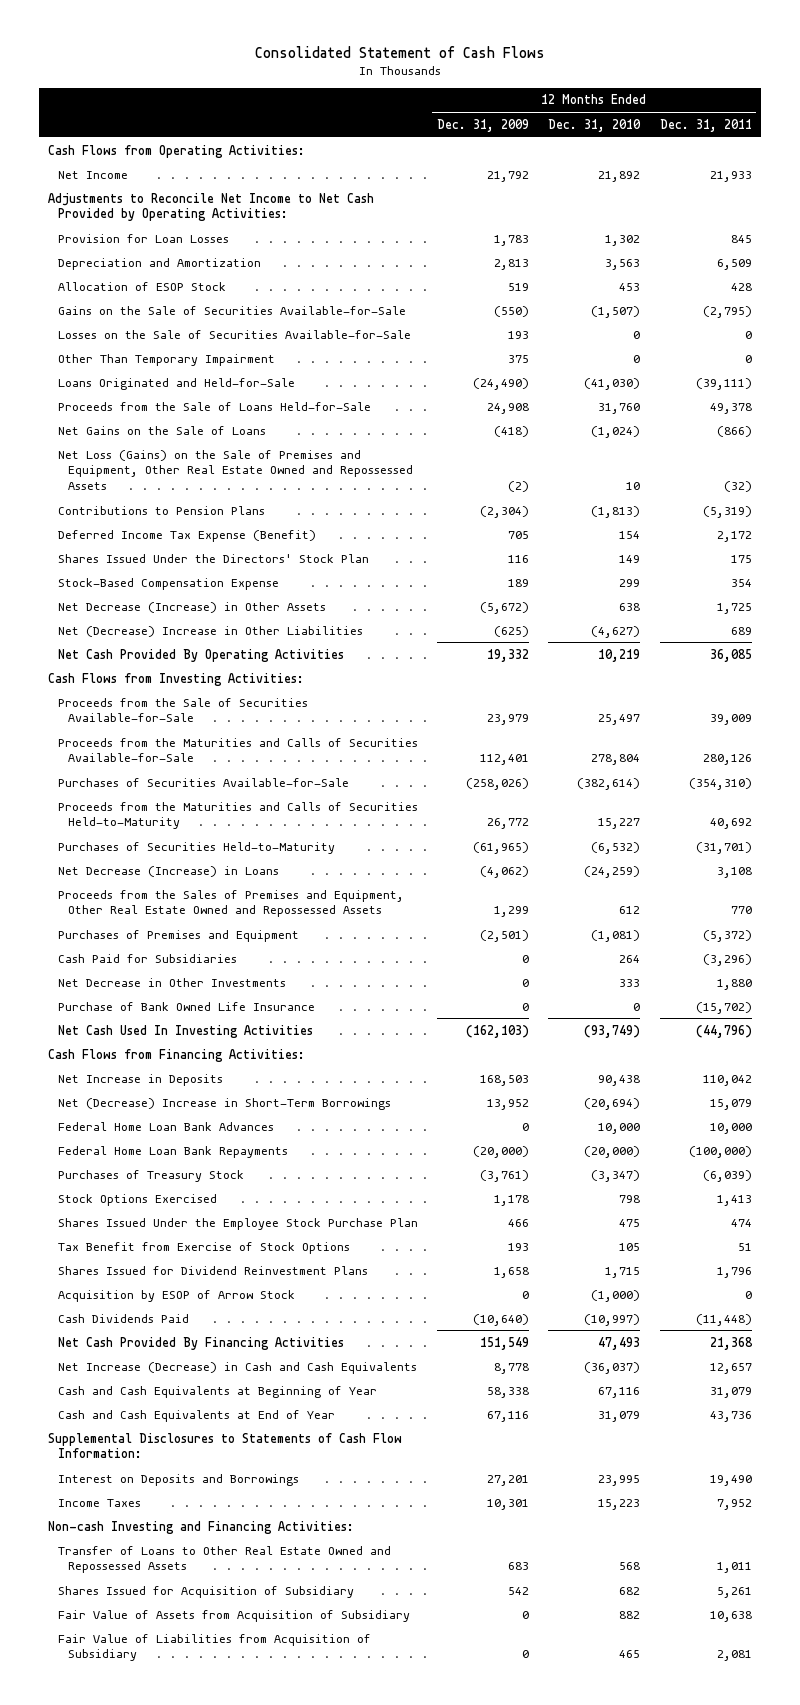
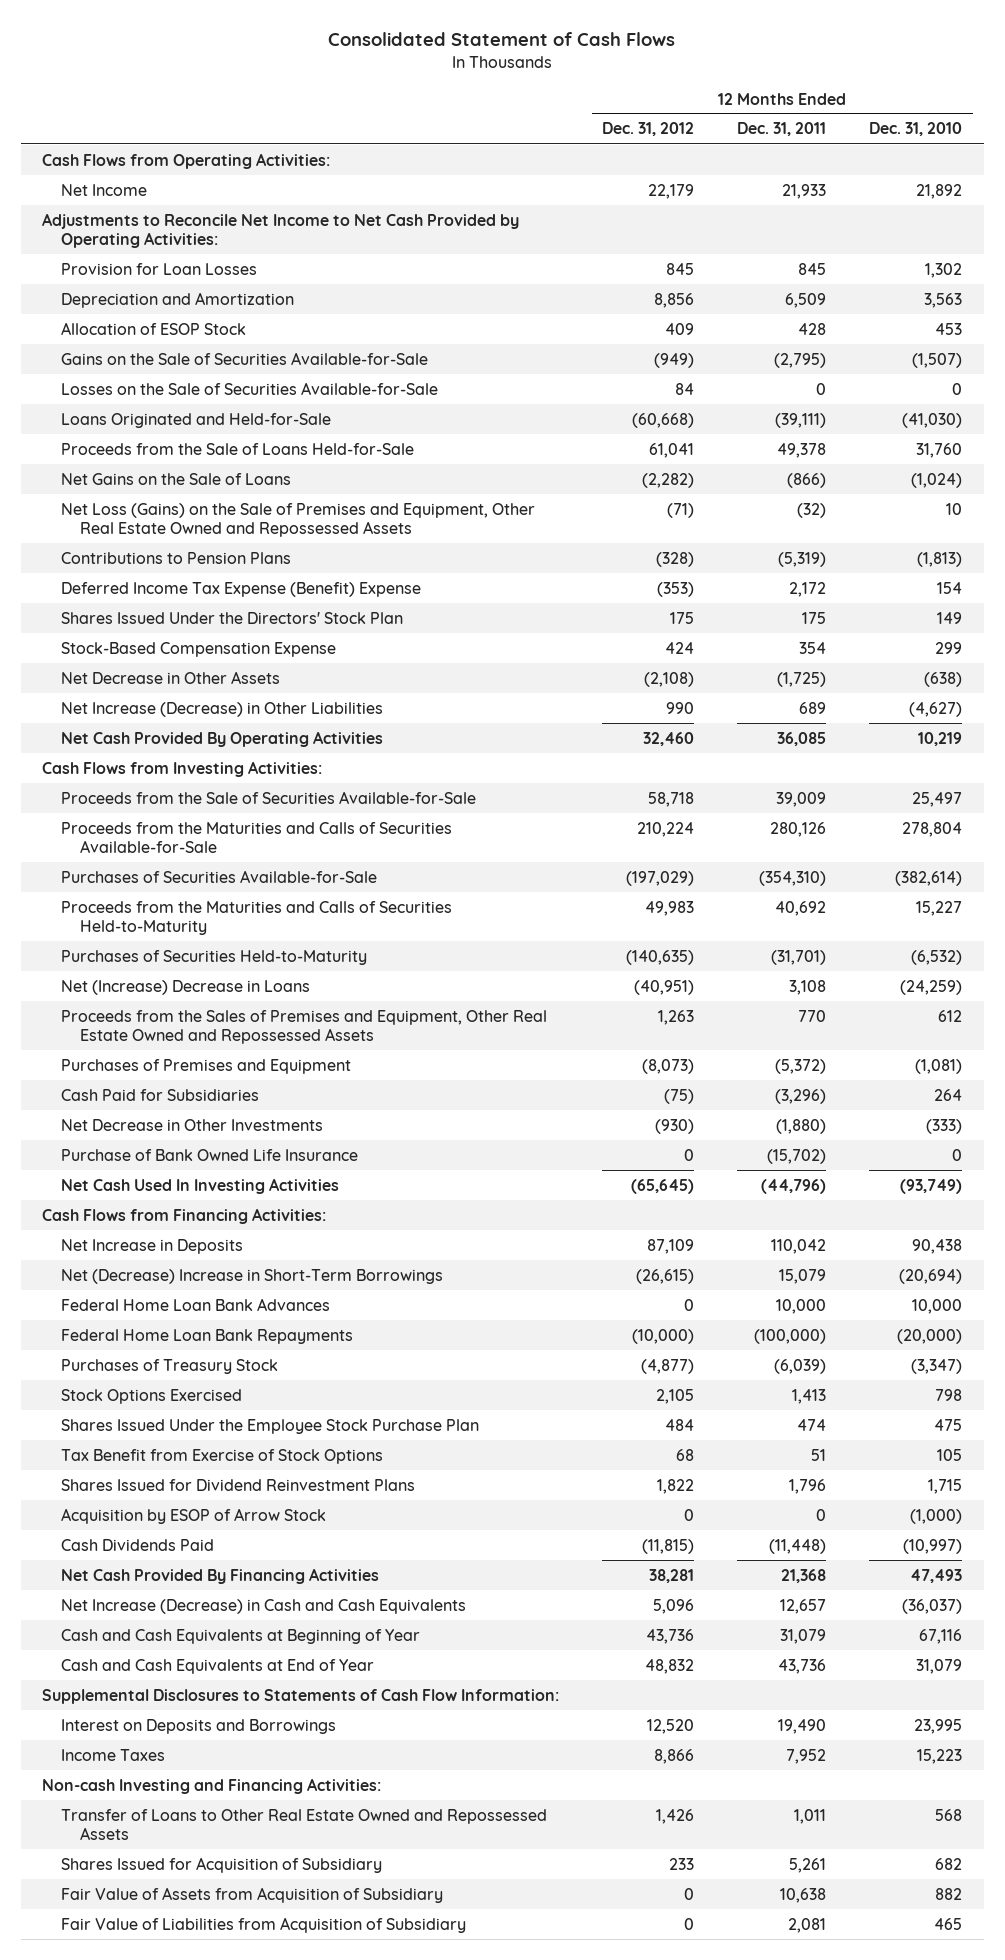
- | 12 Months Ended Dec. 31, 2009 | 12 Months Ended Dec. 31, 2010 | 12 Months Ended Dec. 31, 2011
+ | 12 Months Ended Dec. 31, 2012 | 12 Months Ended Dec. 31, 2011 | 12 Months Ended Dec. 31, 2010
- Other Than Temporary Impairment | 375 | 0 | 0
- Deferred Income Tax Expense (Benefit) | 705 | 154 | 2,172
+ Deferred Income Tax Expense (Benefit) Expense | (353) | 2,172 | 154
- Net Decrease (Increase) in Other Assets | (5,672) | 638 | 1,725
- Net (Decrease) Increase in Other Liabilities | (625) | (4,627) | 689
+ Net Decrease in Other Assets | (2,108) | (1,725) | (638)
+ Net Increase (Decrease) in Other Liabilities | 990 | 689 | (4,627)
- Net Decrease (Increase) in Loans | (4,062) | (24,259) | 3,108
+ Net (Increase) Decrease in Loans | (40,951) | 3,108 | (24,259)
- Net Decrease in Other Investments | 0 | 333 | 1,880
+ Net Decrease in Other Investments | (930) | (1,880) | (333)

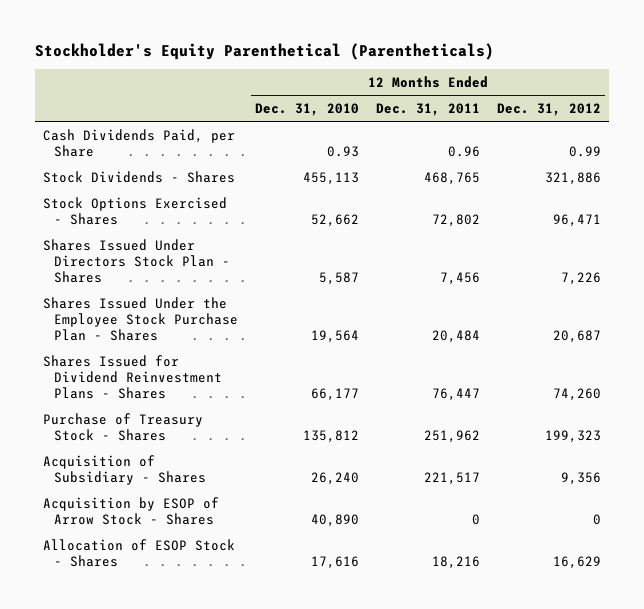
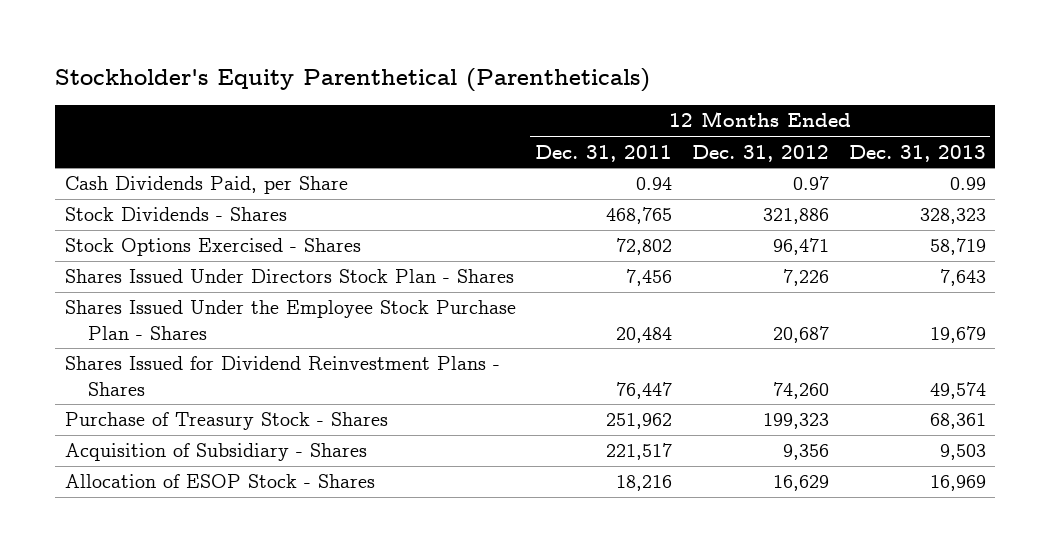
- | 12 Months Ended Dec. 31, 2010 | 12 Months Ended Dec. 31, 2011 | 12 Months Ended Dec. 31, 2012
+ | 12 Months Ended Dec. 31, 2011 | 12 Months Ended Dec. 31, 2012 | 12 Months Ended Dec. 31, 2013
- Cash Dividends Paid, per Share | 0.93 | 0.96 | 0.99
+ Cash Dividends Paid, per Share | 0.94 | 0.97 | 0.99
- Acquisition by ESOP of Arrow Stock - Shares | 40,890 | 0 | 0

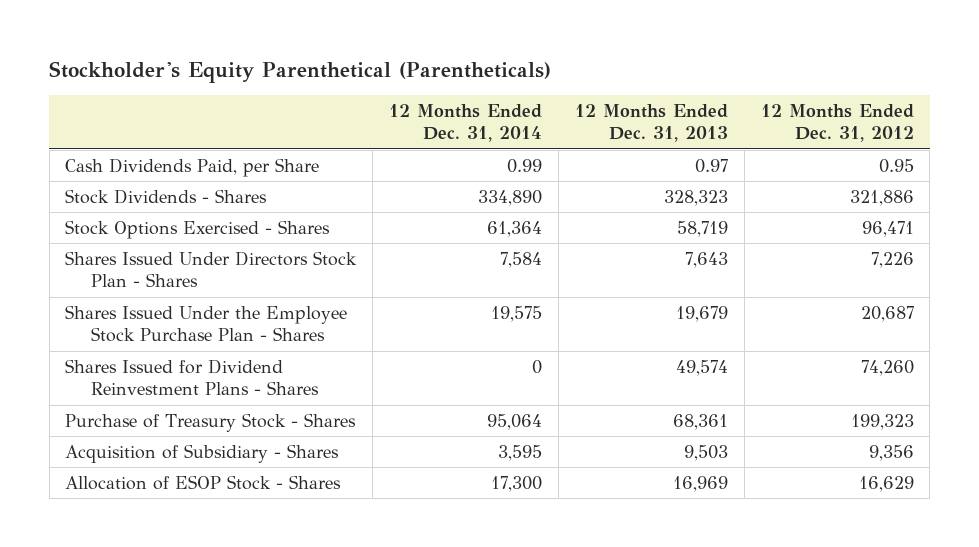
- | 12 Months Ended Dec. 31, 2011 | 12 Months Ended Dec. 31, 2012 | 12 Months Ended Dec. 31, 2013
+ | 12 Months Ended Dec. 31, 2014 | 12 Months Ended Dec. 31, 2013 | 12 Months Ended Dec. 31, 2012
- Cash Dividends Paid, per Share | 0.94 | 0.97 | 0.99
+ Cash Dividends Paid, per Share | 0.99 | 0.97 | 0.95

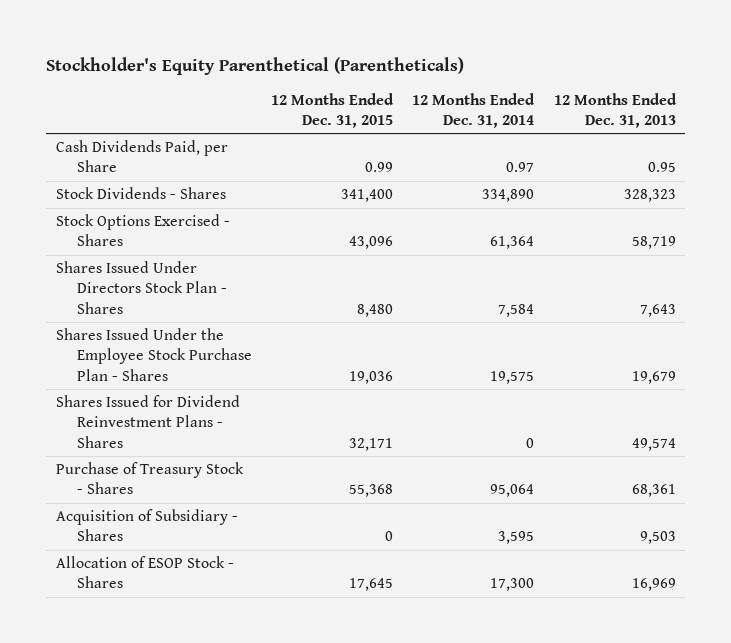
- | 12 Months Ended Dec. 31, 2014 | 12 Months Ended Dec. 31, 2013 | 12 Months Ended Dec. 31, 2012
+ | 12 Months Ended Dec. 31, 2015 | 12 Months Ended Dec. 31, 2014 | 12 Months Ended Dec. 31, 2013
- Cash Dividends Paid, per Share | 0.99 | 0.97 | 0.95
+ Cash Dividends Paid, per Share | 0.99 | 0.97 | 0.95

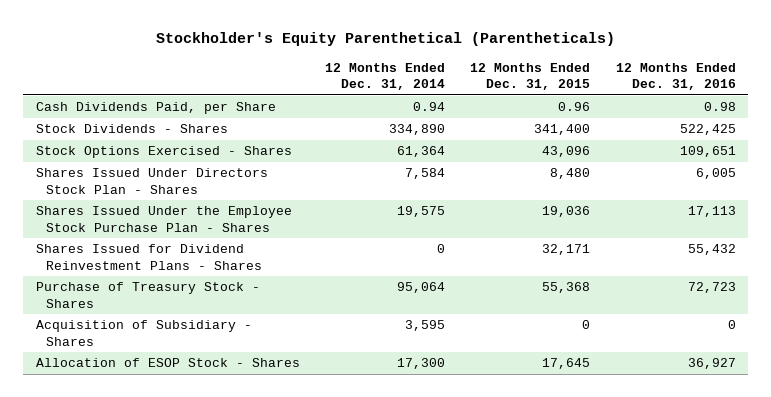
- | 12 Months Ended Dec. 31, 2015 | 12 Months Ended Dec. 31, 2014 | 12 Months Ended Dec. 31, 2013
+ | 12 Months Ended Dec. 31, 2014 | 12 Months Ended Dec. 31, 2015 | 12 Months Ended Dec. 31, 2016
- Cash Dividends Paid, per Share | 0.99 | 0.97 | 0.95
+ Cash Dividends Paid, per Share | 0.94 | 0.96 | 0.98

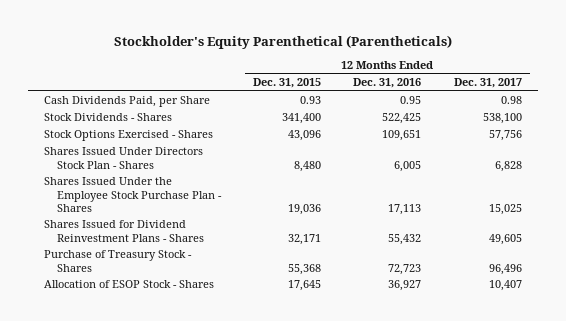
- | 12 Months Ended Dec. 31, 2014 | 12 Months Ended Dec. 31, 2015 | 12 Months Ended Dec. 31, 2016
+ | 12 Months Ended Dec. 31, 2015 | 12 Months Ended Dec. 31, 2016 | 12 Months Ended Dec. 31, 2017
- Cash Dividends Paid, per Share | 0.94 | 0.96 | 0.98
+ Cash Dividends Paid, per Share | 0.93 | 0.95 | 0.98
- Acquisition of Subsidiary - Shares | 3,595 | 0 | 0

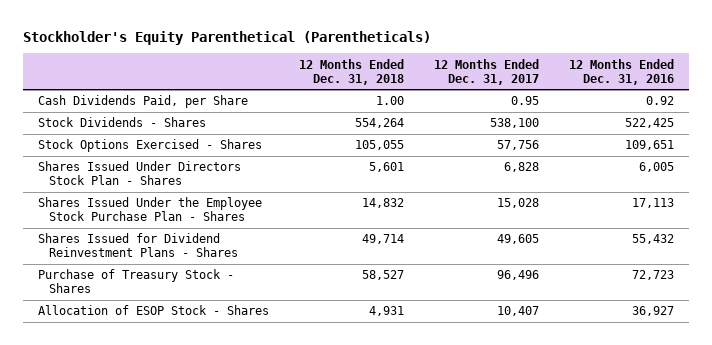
- | 12 Months Ended Dec. 31, 2015 | 12 Months Ended Dec. 31, 2016 | 12 Months Ended Dec. 31, 2017
+ | 12 Months Ended Dec. 31, 2018 | 12 Months Ended Dec. 31, 2017 | 12 Months Ended Dec. 31, 2016
- Cash Dividends Paid, per Share | 0.93 | 0.95 | 0.98
+ Cash Dividends Paid, per Share | 1.00 | 0.95 | 0.92
- Shares Issued Under the Employee Stock Purchase Plan - Shares | 19,036 | 17,113 | 15,025
+ Shares Issued Under the Employee Stock Purchase Plan - Shares | 14,832 | 15,028 | 17,113

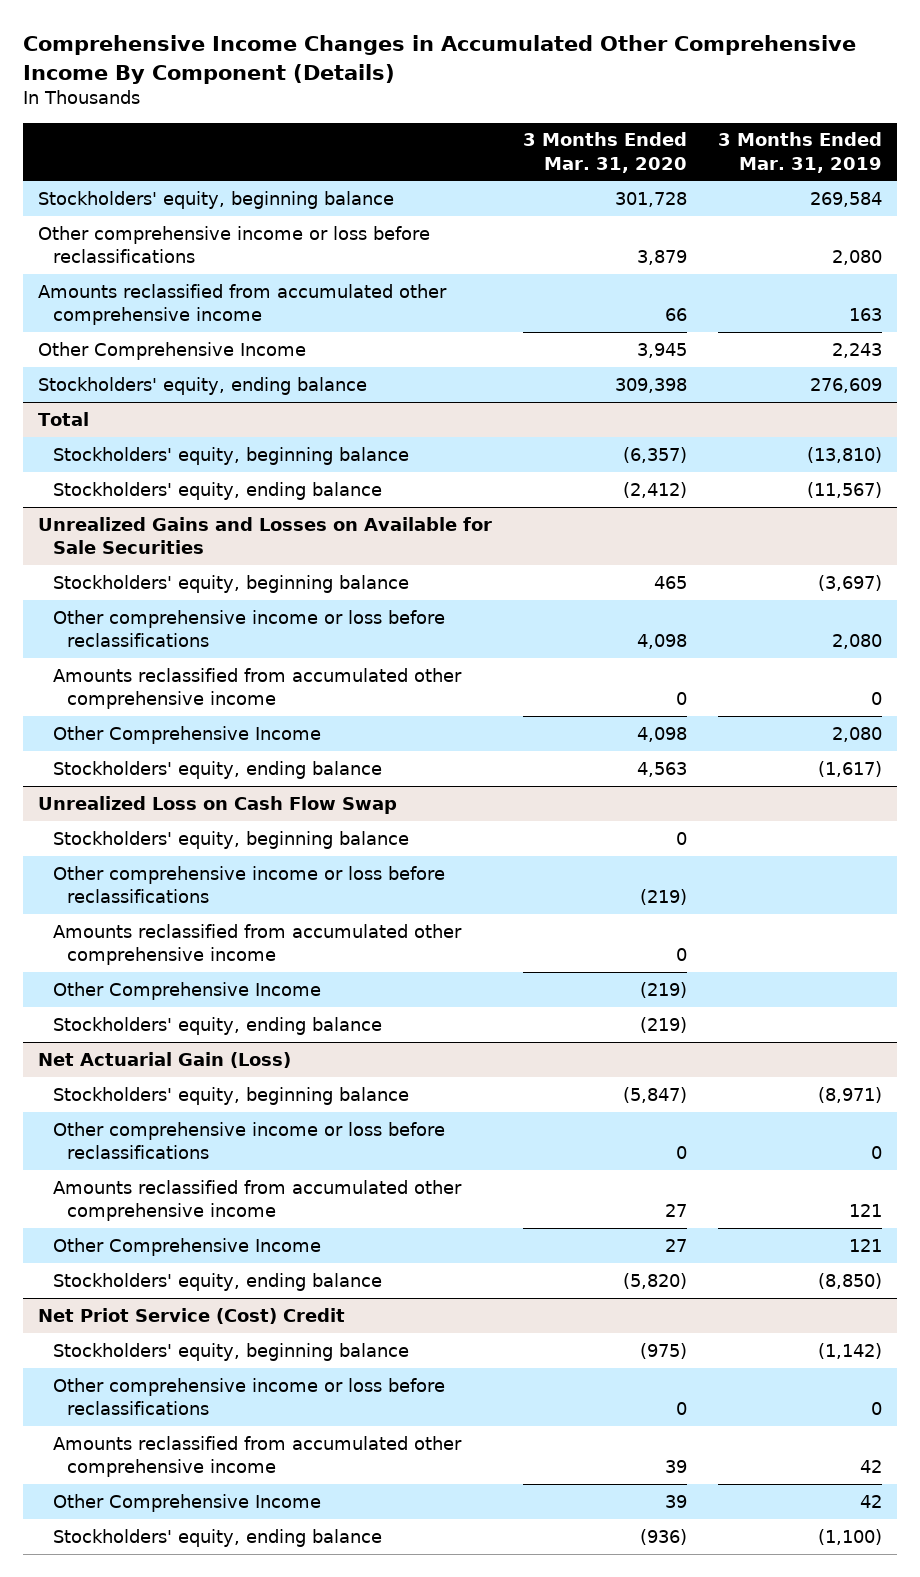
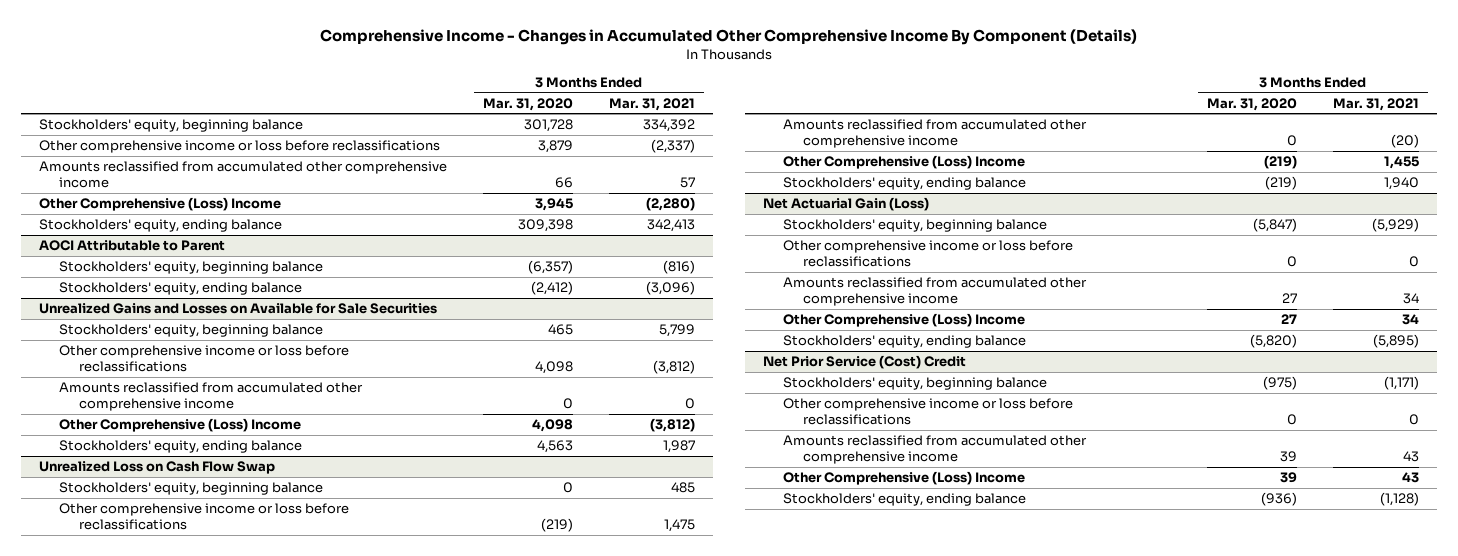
- Comprehensive Income Changes in Accumulated Other Comprehensive Income By Component (Details)
+ Comprehensive Income - Changes in Accumulated Other Comprehensive Income By Component (Details)
- | 3 Months Ended Mar. 31, 2020 | 3 Months Ended Mar. 31, 2019
+ | 3 Months Ended Mar. 31, 2020 | 3 Months Ended Mar. 31, 2021
- Other Comprehensive Income | 3,945 | 2,243
+ Other Comprehensive (Loss) Income | 3,945 | (2,280)
- Total
+ AOCI Attributable to Parent
@ Unrealized Gains and Losses on Available for Sale Securities
- Other Comprehensive Income | 4,098 | 2,080
+ Other Comprehensive (Loss) Income | 4,098 | (3,812)
@ Unrealized Loss on Cash Flow Swap
- Other Comprehensive Income | (219) |
+ Other Comprehensive (Loss) Income | (219) | 1,455
@ Net Actuarial Gain (Loss)
- Other Comprehensive Income | 27 | 121
+ Other Comprehensive (Loss) Income | 27 | 34
- Net Priot Service (Cost) Credit
+ Net Prior Service (Cost) Credit
- Other Comprehensive Income | 39 | 42
+ Other Comprehensive (Loss) Income | 39 | 43

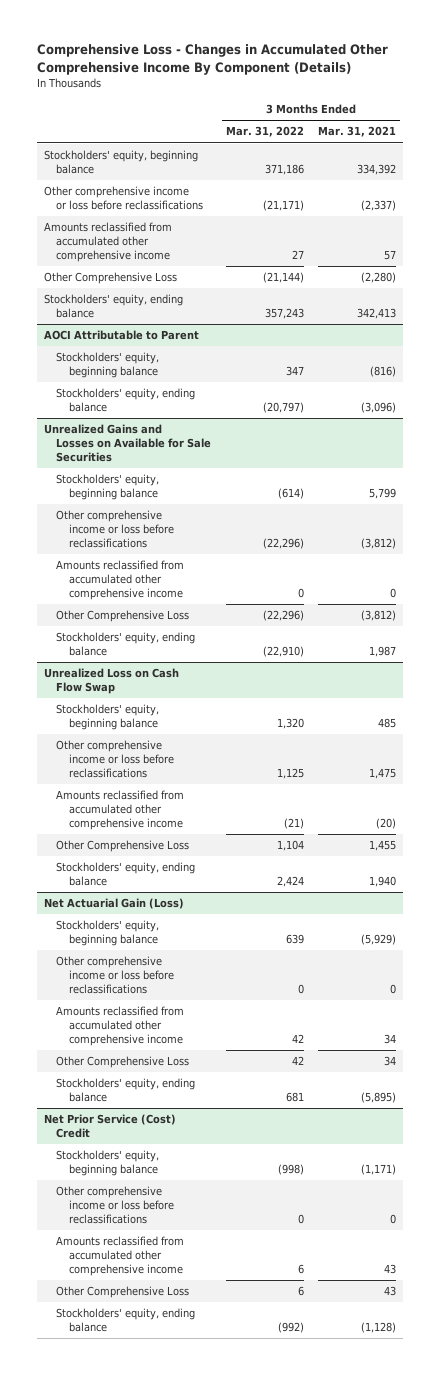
- Comprehensive Income - Changes in Accumulated Other Comprehensive Income By Component (Details)
+ Comprehensive Loss - Changes in Accumulated Other Comprehensive Income By Component (Details)
- | 3 Months Ended Mar. 31, 2020 | 3 Months Ended Mar. 31, 2021
+ | 3 Months Ended Mar. 31, 2022 | 3 Months Ended Mar. 31, 2021
- Other Comprehensive (Loss) Income | 3,945 | (2,280)
+ Other Comprehensive Loss | (21,144) | (2,280)
@ Unrealized Gains and Losses on Available for Sale Securities
- Other Comprehensive (Loss) Income | 4,098 | (3,812)
+ Other Comprehensive Loss | (22,296) | (3,812)
@ Unrealized Loss on Cash Flow Swap
- Other Comprehensive (Loss) Income | (219) | 1,455
+ Other Comprehensive Loss | 1,104 | 1,455
@ Net Actuarial Gain (Loss)
- Other Comprehensive (Loss) Income | 27 | 34
+ Other Comprehensive Loss | 42 | 34
@ Net Prior Service (Cost) Credit
- Other Comprehensive (Loss) Income | 39 | 43
+ Other Comprehensive Loss | 6 | 43

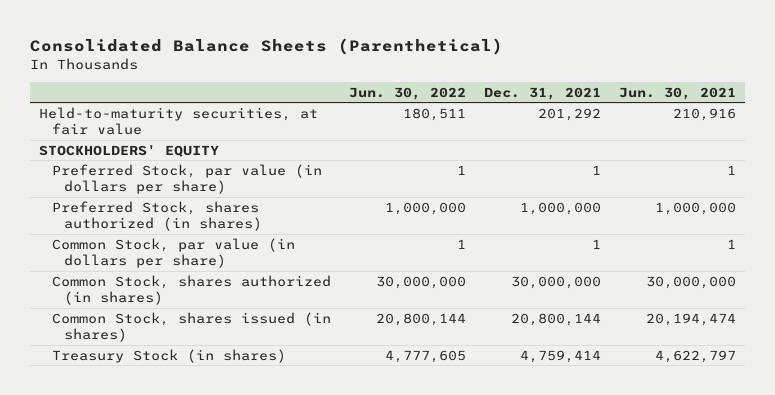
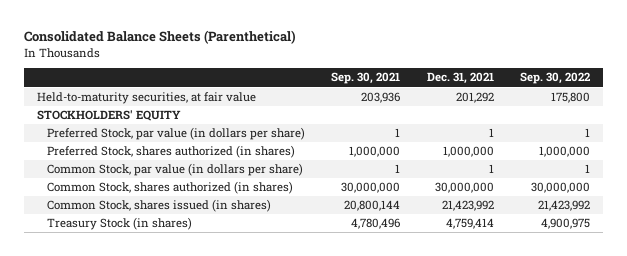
- | Jun. 30, 2022 | Dec. 31, 2021 | Jun. 30, 2021
+ | Sep. 30, 2021 | Dec. 31, 2021 | Sep. 30, 2022
- Common Stock, shares issued (in shares) | 20,800,144 | 20,800,144 | 20,194,474
+ Common Stock, shares issued (in shares) | 20,800,144 | 21,423,992 | 21,423,992

